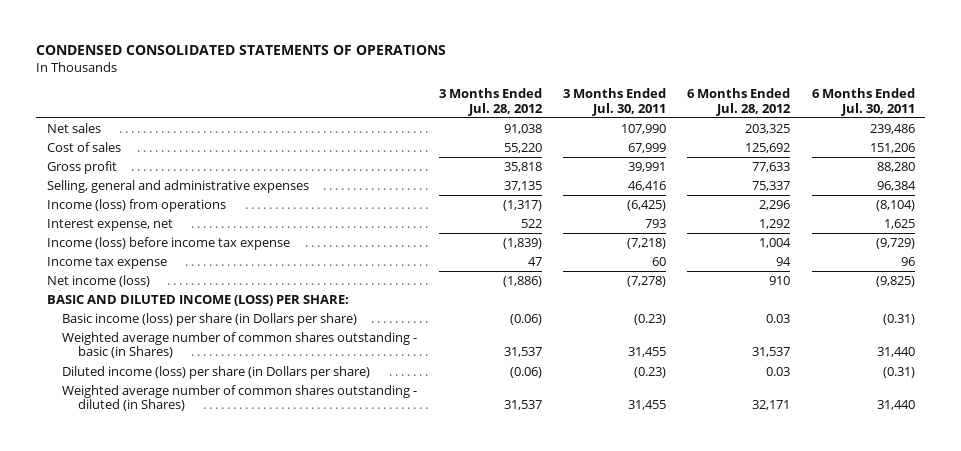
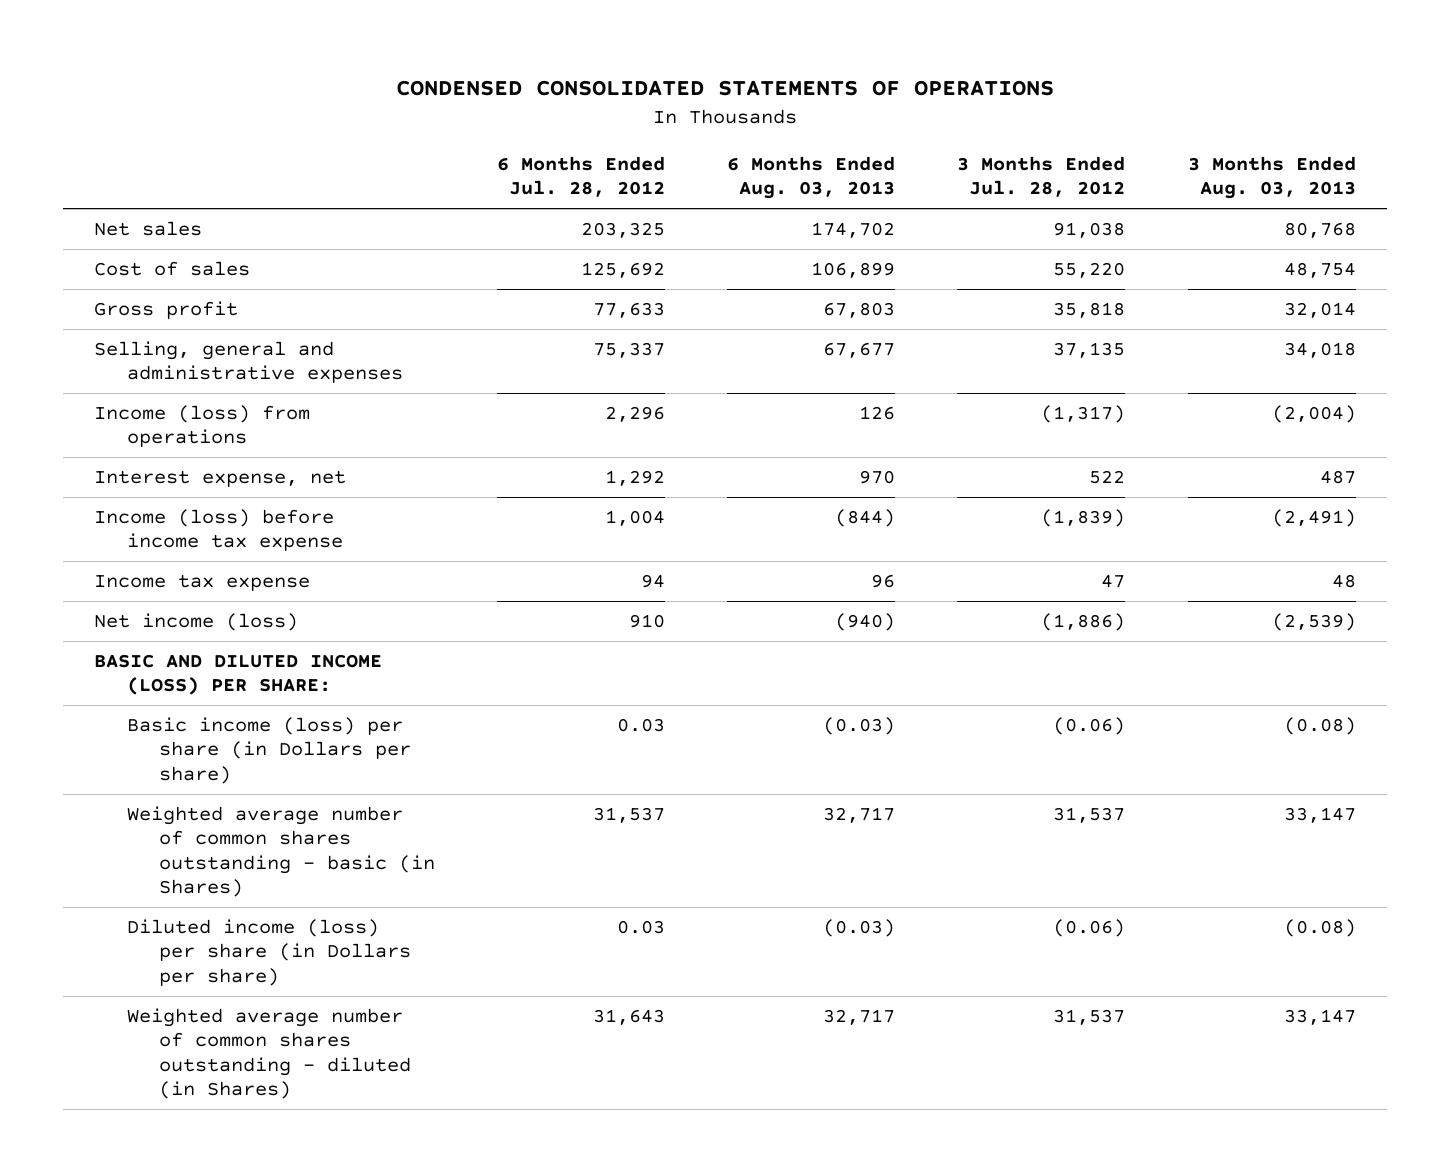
- | 3 Months Ended Jul. 28, 2012 | 3 Months Ended Jul. 30, 2011 | 6 Months Ended Jul. 28, 2012 | 6 Months Ended Jul. 30, 2011
+ | 6 Months Ended Jul. 28, 2012 | 6 Months Ended Aug. 03, 2013 | 3 Months Ended Jul. 28, 2012 | 3 Months Ended Aug. 03, 2013
- Weighted average number of common shares outstanding - diluted (in Shares) | 31,537 | 31,455 | 32,171 | 31,440
+ Weighted average number of common shares outstanding - diluted (in Shares) | 31,643 | 32,717 | 31,537 | 33,147

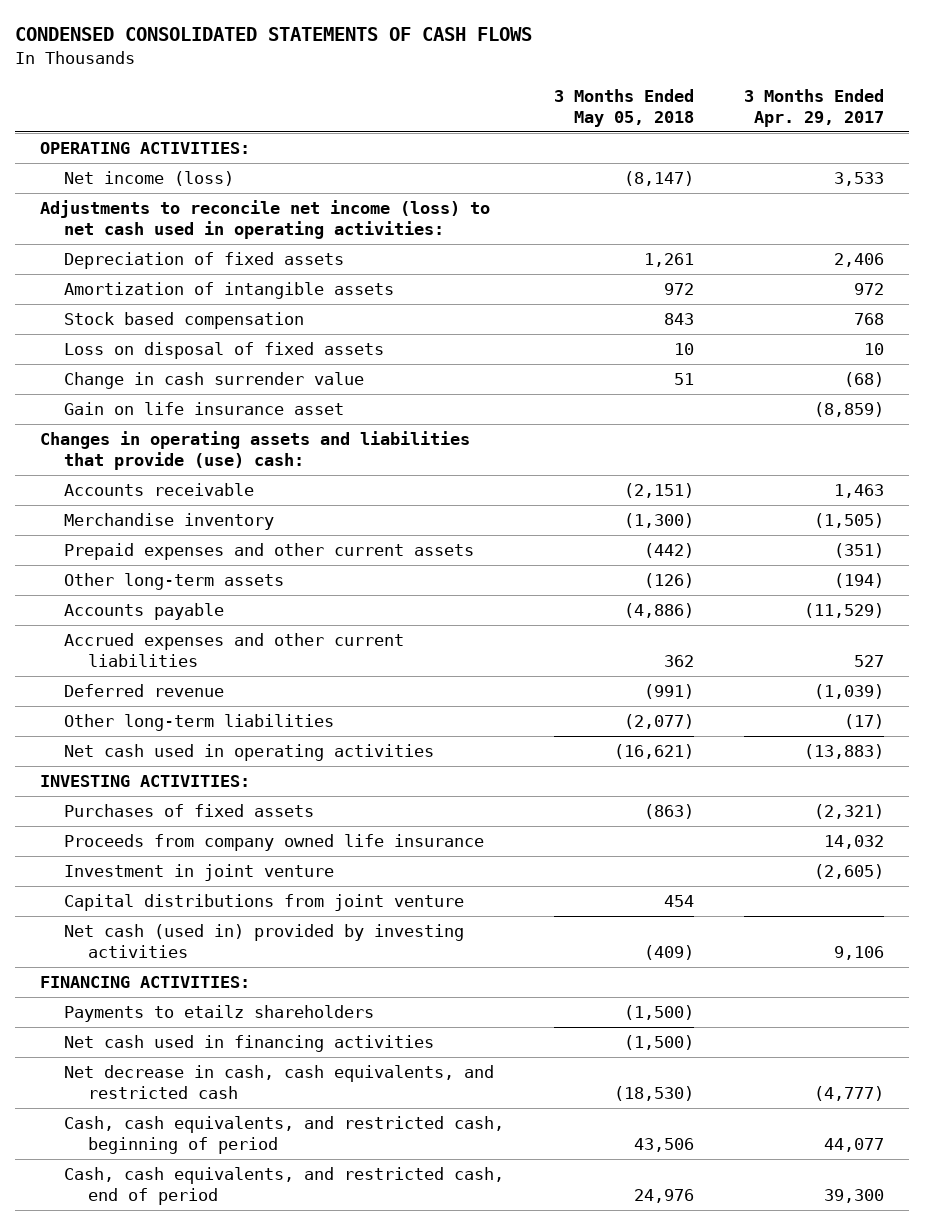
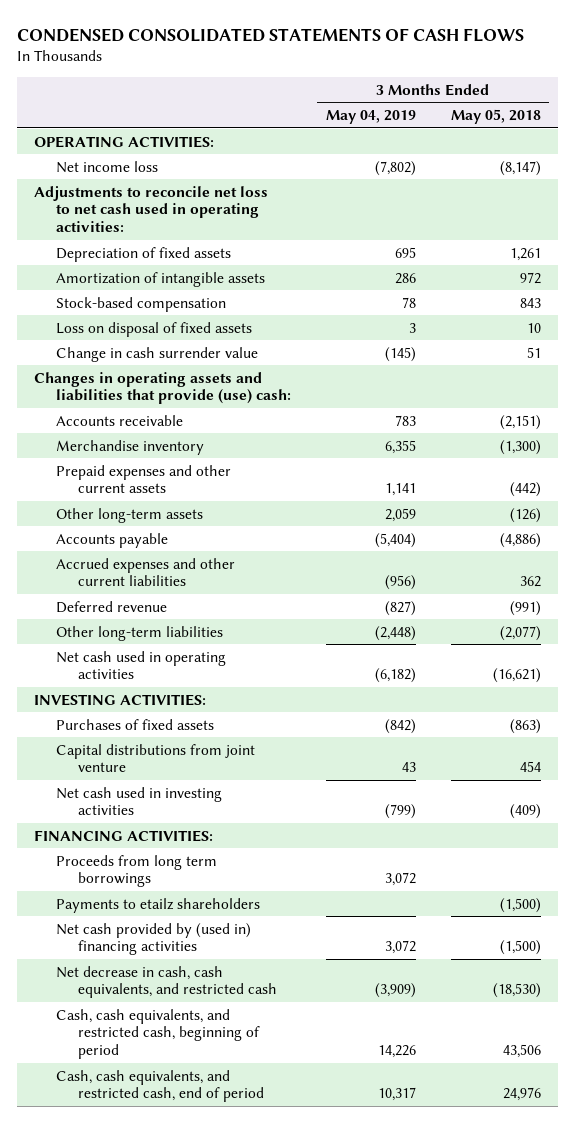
- | 3 Months Ended May 05, 2018 | 3 Months Ended Apr. 29, 2017
+ | 3 Months Ended May 04, 2019 | 3 Months Ended May 05, 2018
- Net income (loss) | (8,147) | 3,533
- Adjustments to reconcile net income (loss) to net cash used in operating activities:
+ Net income loss | (7,802) | (8,147)
+ Adjustments to reconcile net loss to net cash used in operating activities:
- Stock based compensation | 843 | 768
+ Stock-based compensation | 78 | 843
- Gain on life insurance asset | | (8,859)
- Proceeds from company owned life insurance | | 14,032
- Investment in joint venture | | (2,605)
- Net cash (used in) provided by investing activities | (409) | 9,106
+ Net cash used in investing activities | (799) | (409)
+ Proceeds from long term borrowings | 3,072 |
- Net cash used in financing activities | (1,500) |
+ Net cash provided by (used in) financing activities | 3,072 | (1,500)

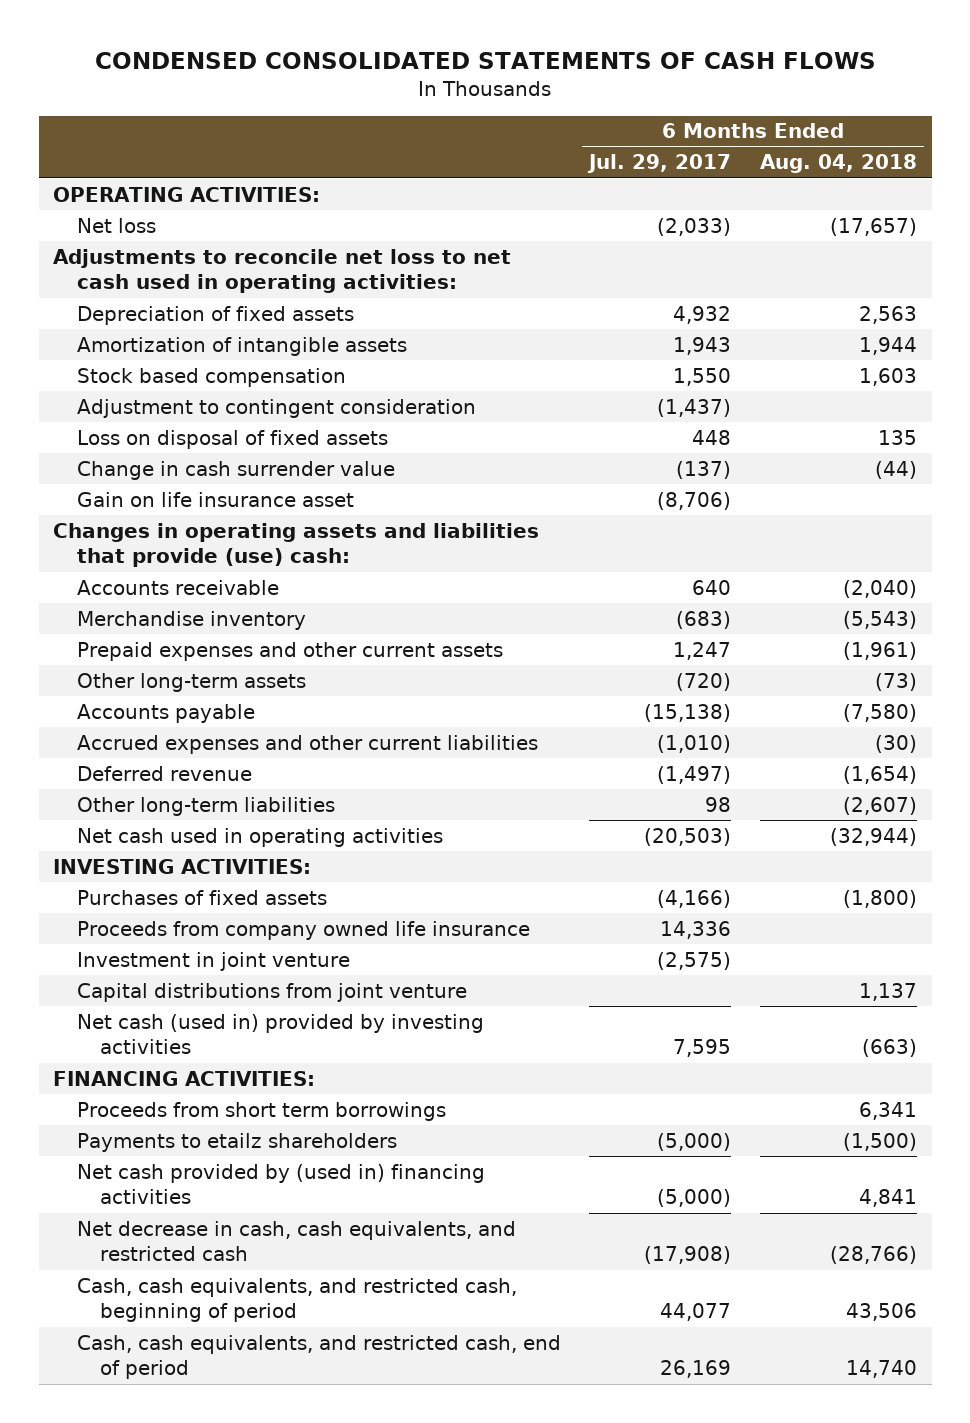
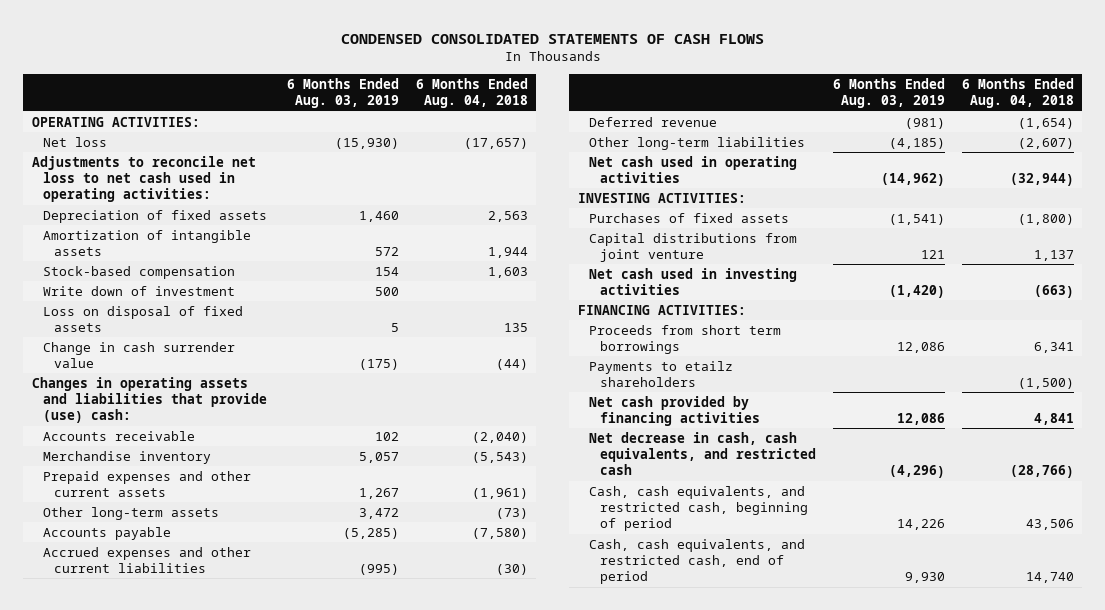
- | 6 Months Ended Jul. 29, 2017 | 6 Months Ended Aug. 04, 2018
+ | 6 Months Ended Aug. 03, 2019 | 6 Months Ended Aug. 04, 2018
- Stock based compensation | 1,550 | 1,603
- Adjustment to contingent consideration | (1,437) |
+ Stock-based compensation | 154 | 1,603
+ Write down of investment | 500 |
- Gain on life insurance asset | (8,706) |
- Proceeds from company owned life insurance | 14,336 |
- Investment in joint venture | (2,575) |
- Net cash (used in) provided by investing activities | 7,595 | (663)
+ Net cash used in investing activities | (1,420) | (663)
- Net cash provided by (used in) financing activities | (5,000) | 4,841
+ Net cash provided by financing activities | 12,086 | 4,841

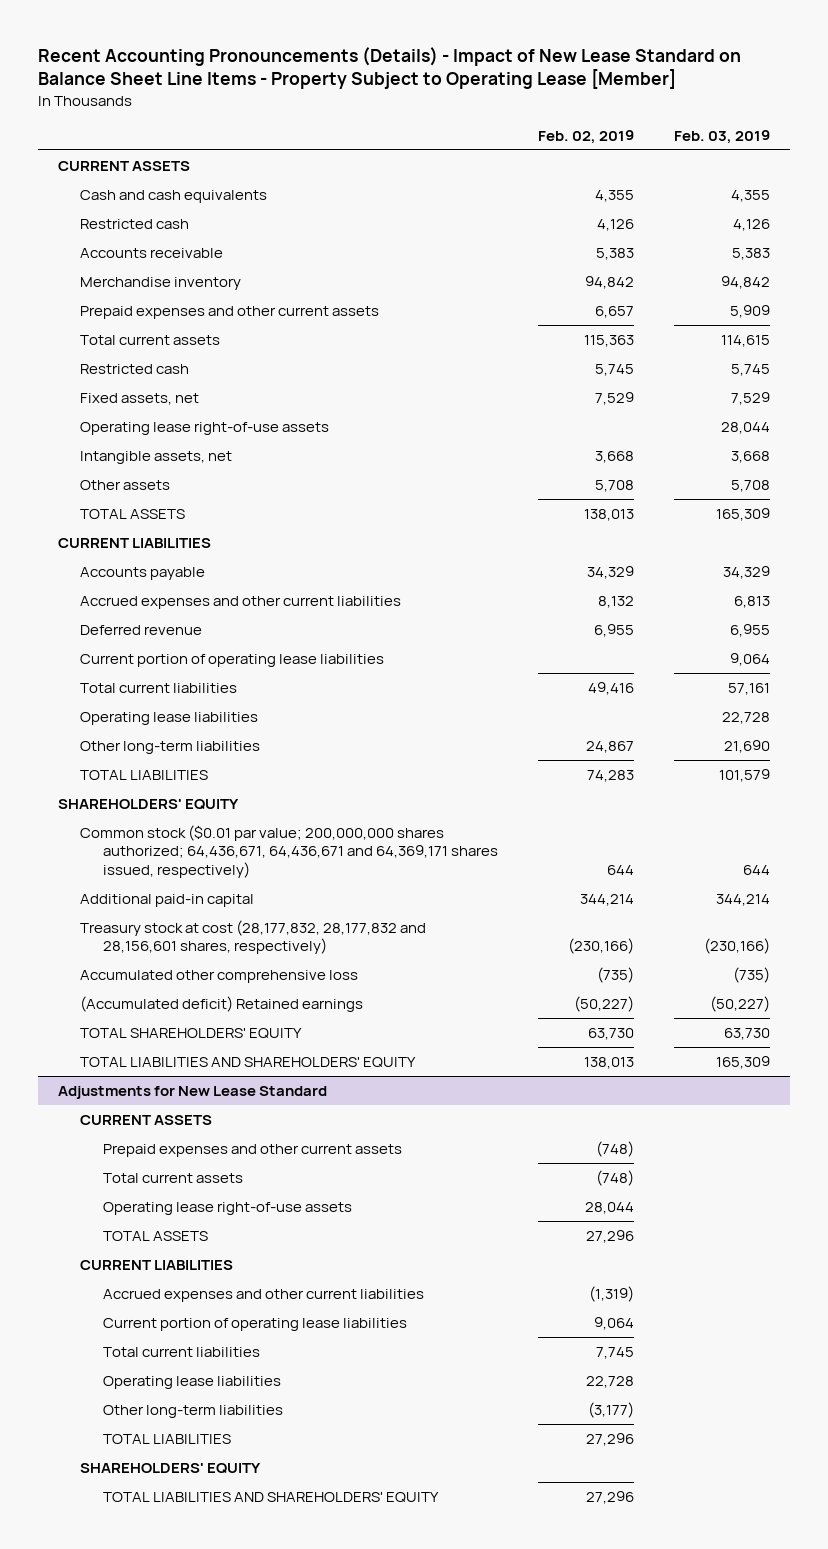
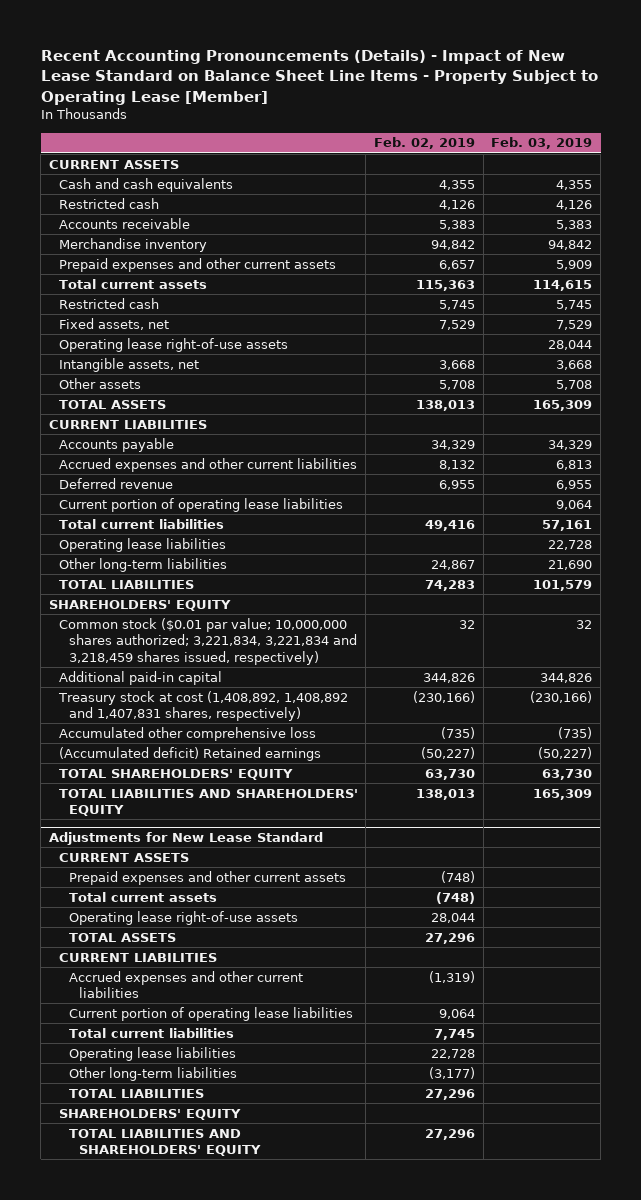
- Common stock ($0.01 par value; 200,000,000 shares authorized; 64,436,671, 64,436,671 and 64,369,171 shares issued, respectively) | 644 | 644
- Additional paid-in capital | 344,214 | 344,214
- Treasury stock at cost (28,177,832, 28,177,832 and 28,156,601 shares, respectively) | (230,166) | (230,166)
+ Common stock ($0.01 par value; 10,000,000 shares authorized; 3,221,834, 3,221,834 and 3,218,459 shares issued, respectively) | 32 | 32
+ Additional paid-in capital | 344,826 | 344,826
+ Treasury stock at cost (1,408,892, 1,408,892 and 1,407,831 shares, respectively) | (230,166) | (230,166)

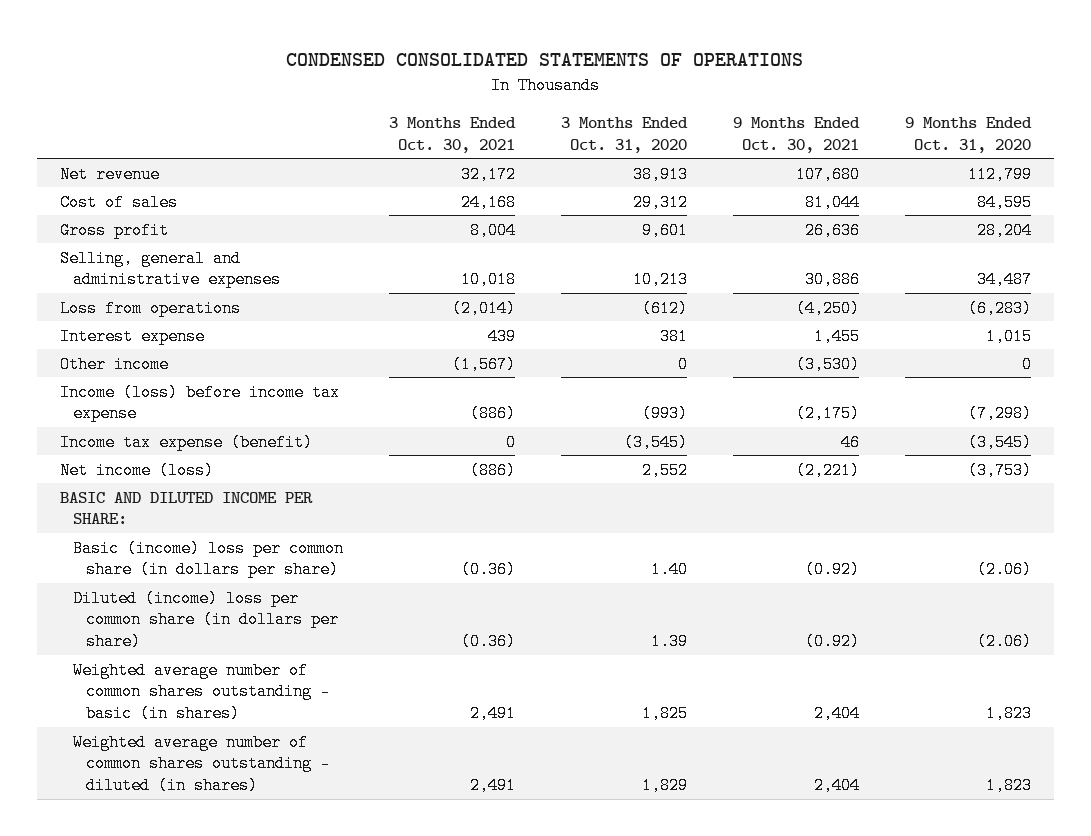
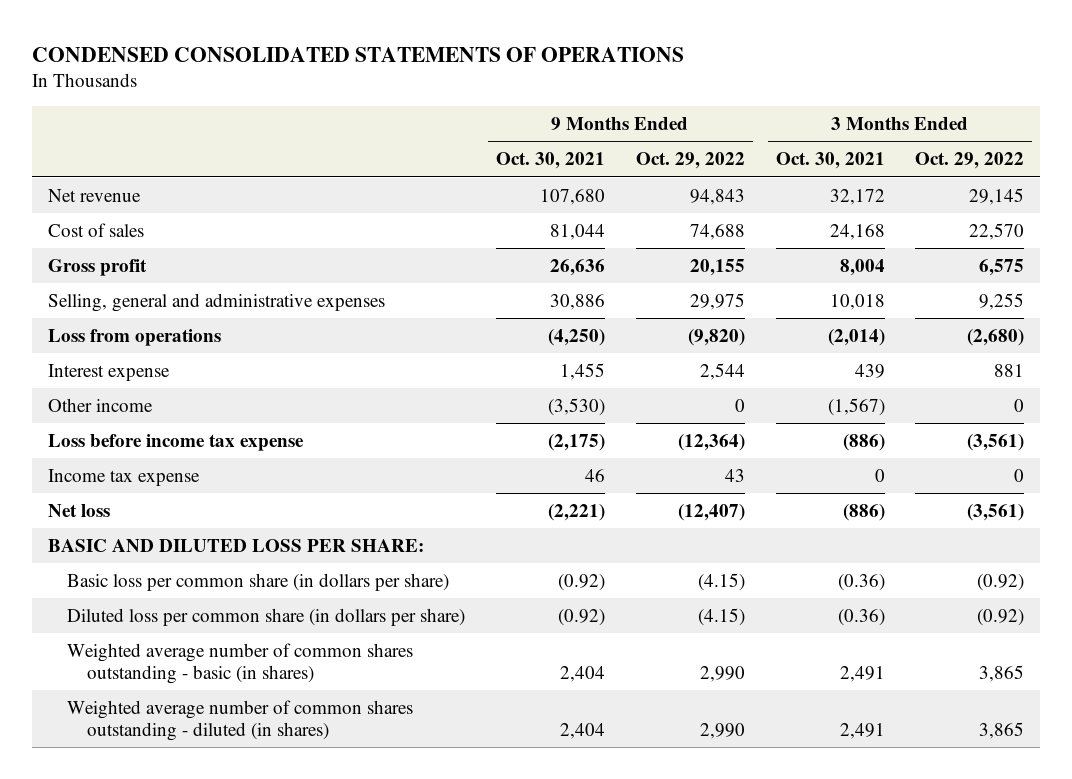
- | 3 Months Ended Oct. 30, 2021 | 3 Months Ended Oct. 31, 2020 | 9 Months Ended Oct. 30, 2021 | 9 Months Ended Oct. 31, 2020
+ | 9 Months Ended Oct. 30, 2021 | 9 Months Ended Oct. 29, 2022 | 3 Months Ended Oct. 30, 2021 | 3 Months Ended Oct. 29, 2022
- Income (loss) before income tax expense | (886) | (993) | (2,175) | (7,298)
- Income tax expense (benefit) | 0 | (3,545) | 46 | (3,545)
- Net income (loss) | (886) | 2,552 | (2,221) | (3,753)
- BASIC AND DILUTED INCOME PER SHARE:
- Basic (income) loss per common share (in dollars per share) | (0.36) | 1.40 | (0.92) | (2.06)
- Diluted (income) loss per common share (in dollars per share) | (0.36) | 1.39 | (0.92) | (2.06)
+ Loss before income tax expense | (2,175) | (12,364) | (886) | (3,561)
+ Income tax expense | 46 | 43 | 0 | 0
+ Net loss | (2,221) | (12,407) | (886) | (3,561)
+ BASIC AND DILUTED LOSS PER SHARE:
+ Basic loss per common share (in dollars per share) | (0.92) | (4.15) | (0.36) | (0.92)
+ Diluted loss per common share (in dollars per share) | (0.92) | (4.15) | (0.36) | (0.92)

